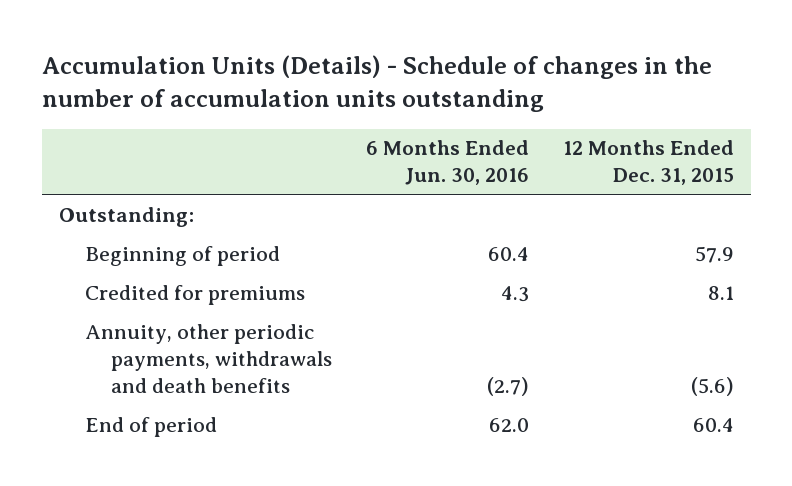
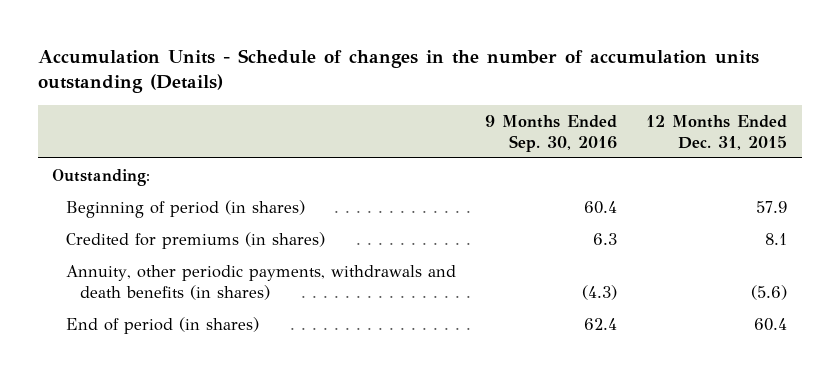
- Accumulation Units (Details) - Schedule of changes in the number of accumulation units outstanding
+ Accumulation Units - Schedule of changes in the number of accumulation units outstanding (Details)
- | 6 Months Ended Jun. 30, 2016 | 12 Months Ended Dec. 31, 2015
+ | 9 Months Ended Sep. 30, 2016 | 12 Months Ended Dec. 31, 2015
- Beginning of period | 60.4 | 57.9
- Credited for premiums | 4.3 | 8.1
- Annuity, other periodic payments, withdrawals and death benefits | (2.7) | (5.6)
- End of period | 62.0 | 60.4
+ Beginning of period (in shares) | 60.4 | 57.9
+ Credited for premiums (in shares) | 6.3 | 8.1
+ Annuity, other periodic payments, withdrawals and death benefits (in shares) | (4.3) | (5.6)
+ End of period (in shares) | 62.4 | 60.4

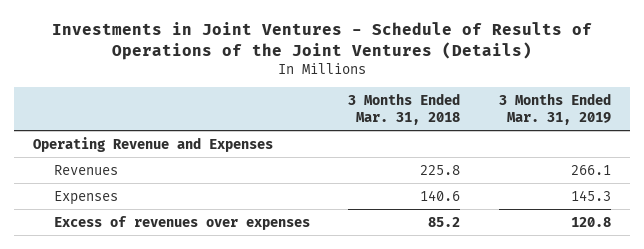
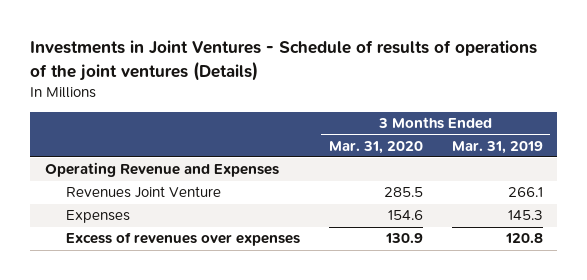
- Investments in Joint Ventures - Schedule of Results of Operations of the Joint Ventures (Details)
+ Investments in Joint Ventures - Schedule of results of operations of the joint ventures (Details)
- | 3 Months Ended Mar. 31, 2018 | 3 Months Ended Mar. 31, 2019
+ | 3 Months Ended Mar. 31, 2020 | 3 Months Ended Mar. 31, 2019
- Revenues | 225.8 | 266.1
+ Revenues Joint Venture | 285.5 | 266.1

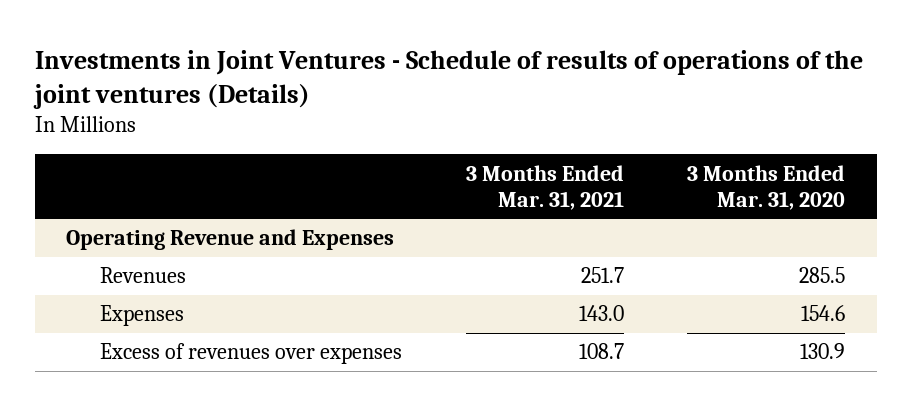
- | 3 Months Ended Mar. 31, 2020 | 3 Months Ended Mar. 31, 2019
+ | 3 Months Ended Mar. 31, 2021 | 3 Months Ended Mar. 31, 2020
- Revenues Joint Venture | 285.5 | 266.1
+ Revenues | 251.7 | 285.5

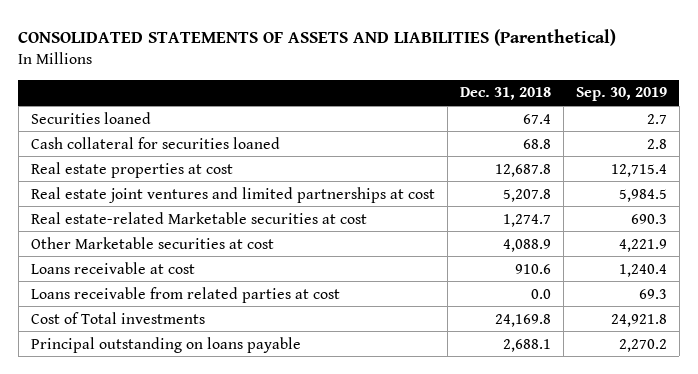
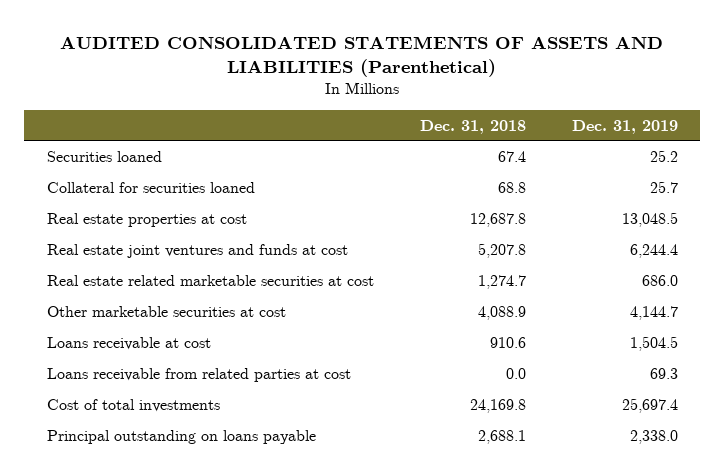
- CONSOLIDATED STATEMENTS OF ASSETS AND LIABILITIES (Parenthetical)
+ AUDITED CONSOLIDATED STATEMENTS OF ASSETS AND LIABILITIES (Parenthetical)
- | Dec. 31, 2018 | Sep. 30, 2019
+ | Dec. 31, 2018 | Dec. 31, 2019
- Cash collateral for securities loaned | 68.8 | 2.8
+ Collateral for securities loaned | 68.8 | 25.7
- Real estate joint ventures and limited partnerships at cost | 5,207.8 | 5,984.5
- Real estate-related Marketable securities at cost | 1,274.7 | 690.3
- Other Marketable securities at cost | 4,088.9 | 4,221.9
+ Real estate joint ventures and funds at cost | 5,207.8 | 6,244.4
+ Real estate related marketable securities at cost | 1,274.7 | 686.0
+ Other marketable securities at cost | 4,088.9 | 4,144.7
- Cost of Total investments | 24,169.8 | 24,921.8
+ Cost of total investments | 24,169.8 | 25,697.4

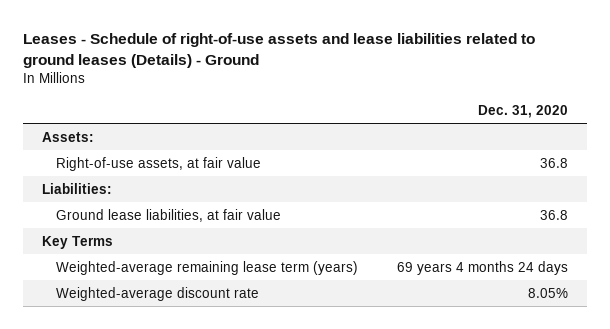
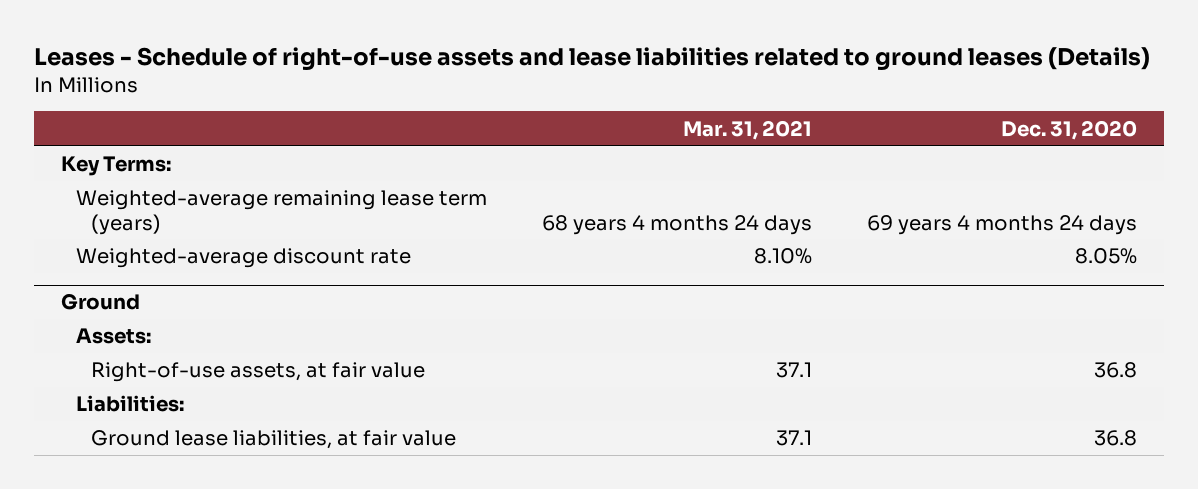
- Leases - Schedule of right-of-use assets and lease liabilities related to ground leases (Details) - Ground
+ Leases - Schedule of right-of-use assets and lease liabilities related to ground leases (Details)
- | Dec. 31, 2020
+ | Mar. 31, 2021 | Dec. 31, 2020
+ Key Terms:
moved up: Weighted-average remaining lease term (years) | 68 years 4 months 24 days | 69 years 4 months 24 days
moved up: Weighted-average discount rate | 8.10% | 8.05%
+ Ground
- Key Terms

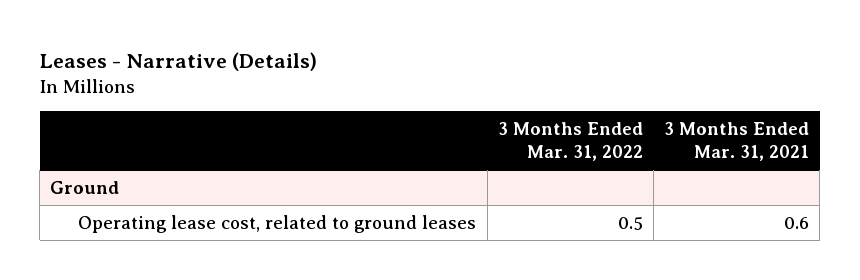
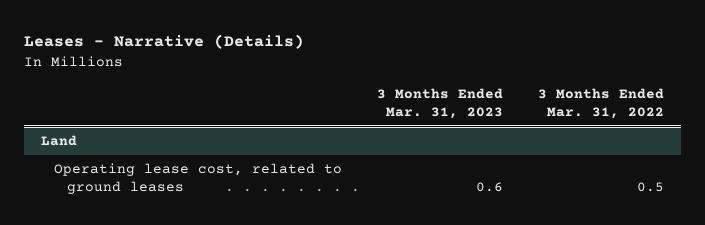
- | 3 Months Ended Mar. 31, 2022 | 3 Months Ended Mar. 31, 2021
+ | 3 Months Ended Mar. 31, 2023 | 3 Months Ended Mar. 31, 2022
- Ground
+ Land

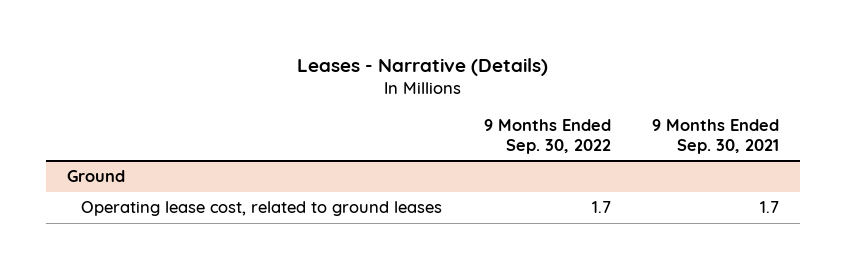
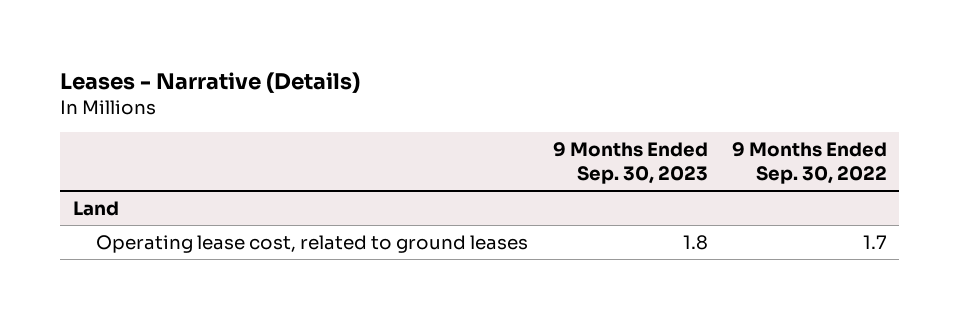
- | 9 Months Ended Sep. 30, 2022 | 9 Months Ended Sep. 30, 2021
+ | 9 Months Ended Sep. 30, 2023 | 9 Months Ended Sep. 30, 2022
- Ground
+ Land

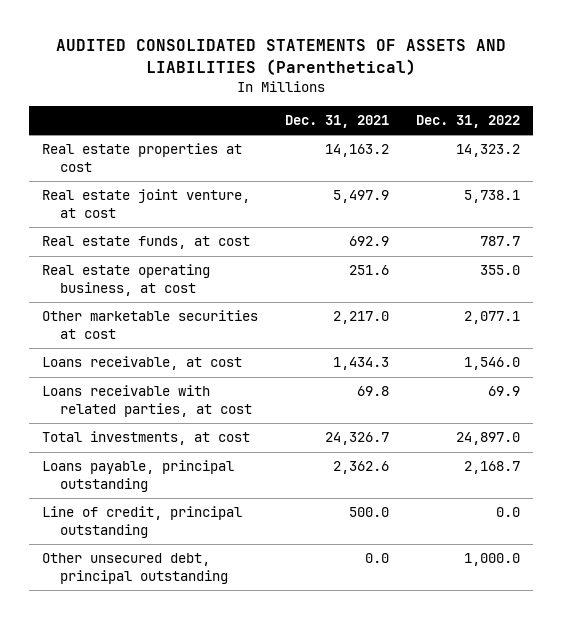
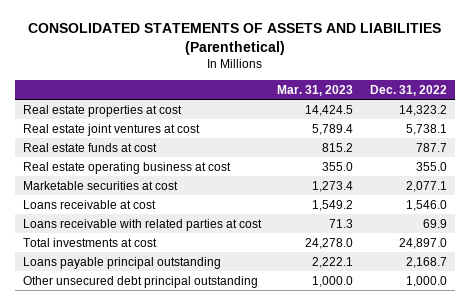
- AUDITED CONSOLIDATED STATEMENTS OF ASSETS AND LIABILITIES (Parenthetical)
+ CONSOLIDATED STATEMENTS OF ASSETS AND LIABILITIES (Parenthetical)
- | Dec. 31, 2021 | Dec. 31, 2022
+ | Mar. 31, 2023 | Dec. 31, 2022
- Real estate joint venture, at cost | 5,497.9 | 5,738.1
- Real estate funds, at cost | 692.9 | 787.7
- Real estate operating business, at cost | 251.6 | 355.0
- Other marketable securities at cost | 2,217.0 | 2,077.1
- Loans receivable, at cost | 1,434.3 | 1,546.0
- Loans receivable with related parties, at cost | 69.8 | 69.9
- Total investments, at cost | 24,326.7 | 24,897.0
- Loans payable, principal outstanding | 2,362.6 | 2,168.7
- Line of credit, principal outstanding | 500.0 | 0.0
- Other unsecured debt, principal outstanding | 0.0 | 1,000.0
+ Real estate joint ventures at cost | 5,789.4 | 5,738.1
+ Real estate funds at cost | 815.2 | 787.7
+ Real estate operating business at cost | 355.0 | 355.0
+ Marketable securities at cost | 1,273.4 | 2,077.1
+ Loans receivable at cost | 1,549.2 | 1,546.0
+ Loans receivable with related parties at cost | 71.3 | 69.9
+ Total investments at cost | 24,278.0 | 24,897.0
+ Loans payable principal outstanding | 2,222.1 | 2,168.7
+ Other unsecured debt principal outstanding | 1,000.0 | 1,000.0

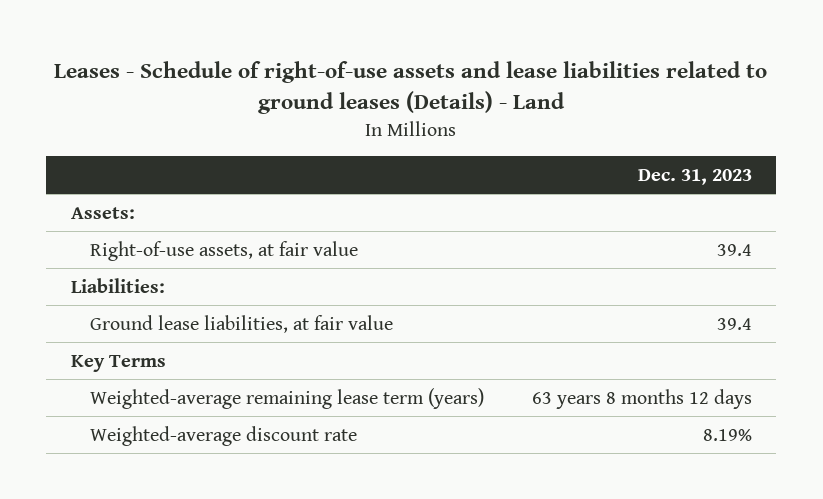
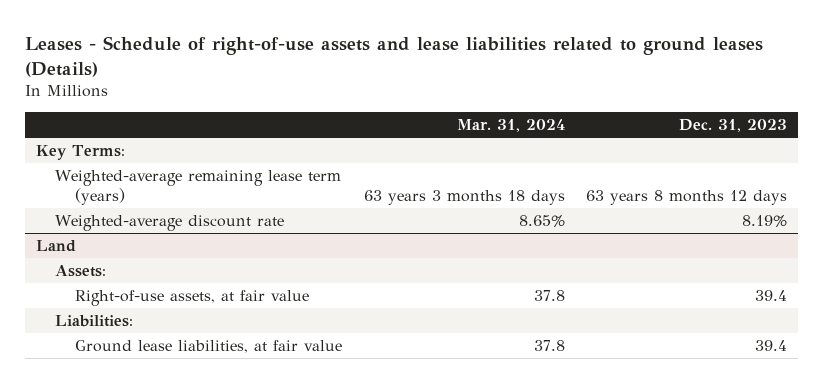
- Leases - Schedule of right-of-use assets and lease liabilities related to ground leases (Details) - Land
+ Leases - Schedule of right-of-use assets and lease liabilities related to ground leases (Details)
- | Dec. 31, 2023
+ | Mar. 31, 2024 | Dec. 31, 2023
+ Key Terms:
moved up: Weighted-average remaining lease term (years) | 63 years 3 months 18 days | 63 years 8 months 12 days
moved up: Weighted-average discount rate | 8.65% | 8.19%
+ Land
- Key Terms

